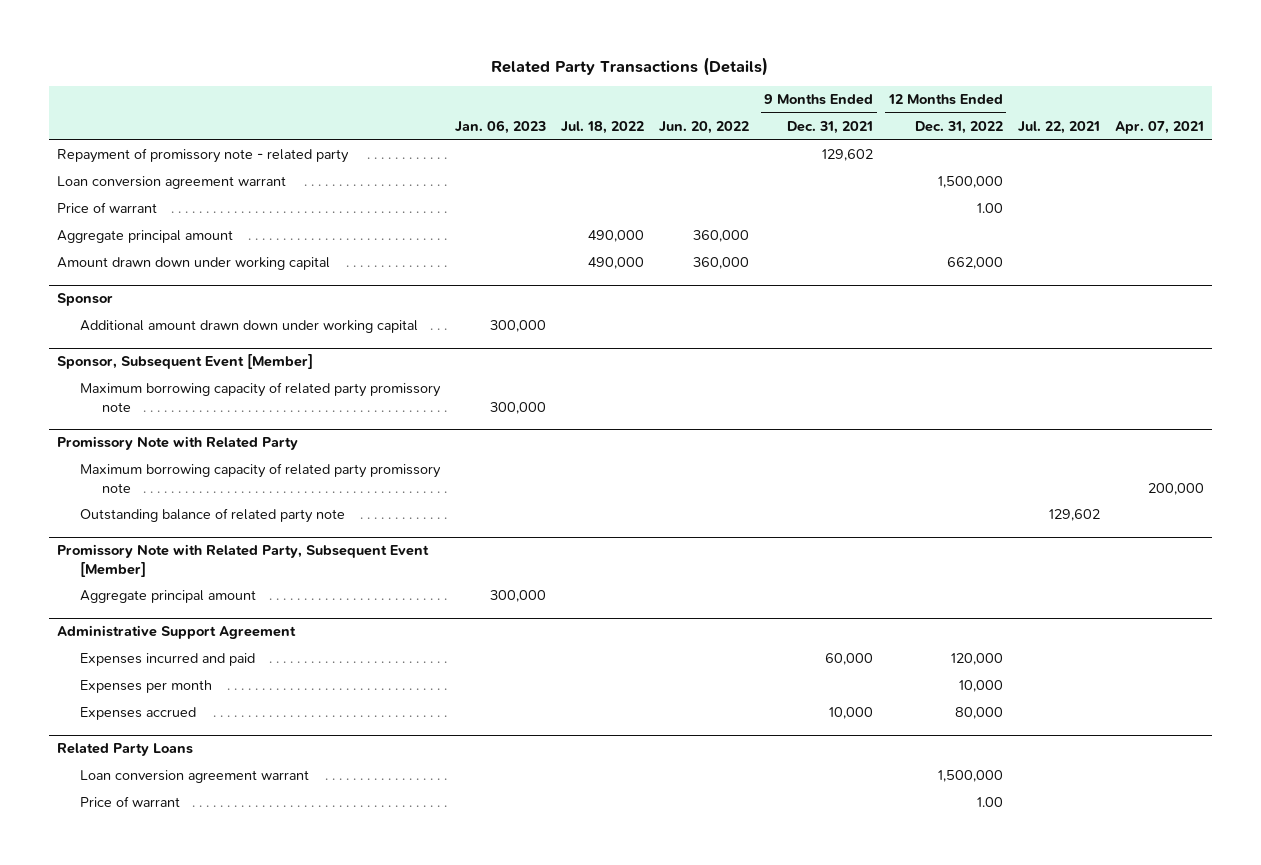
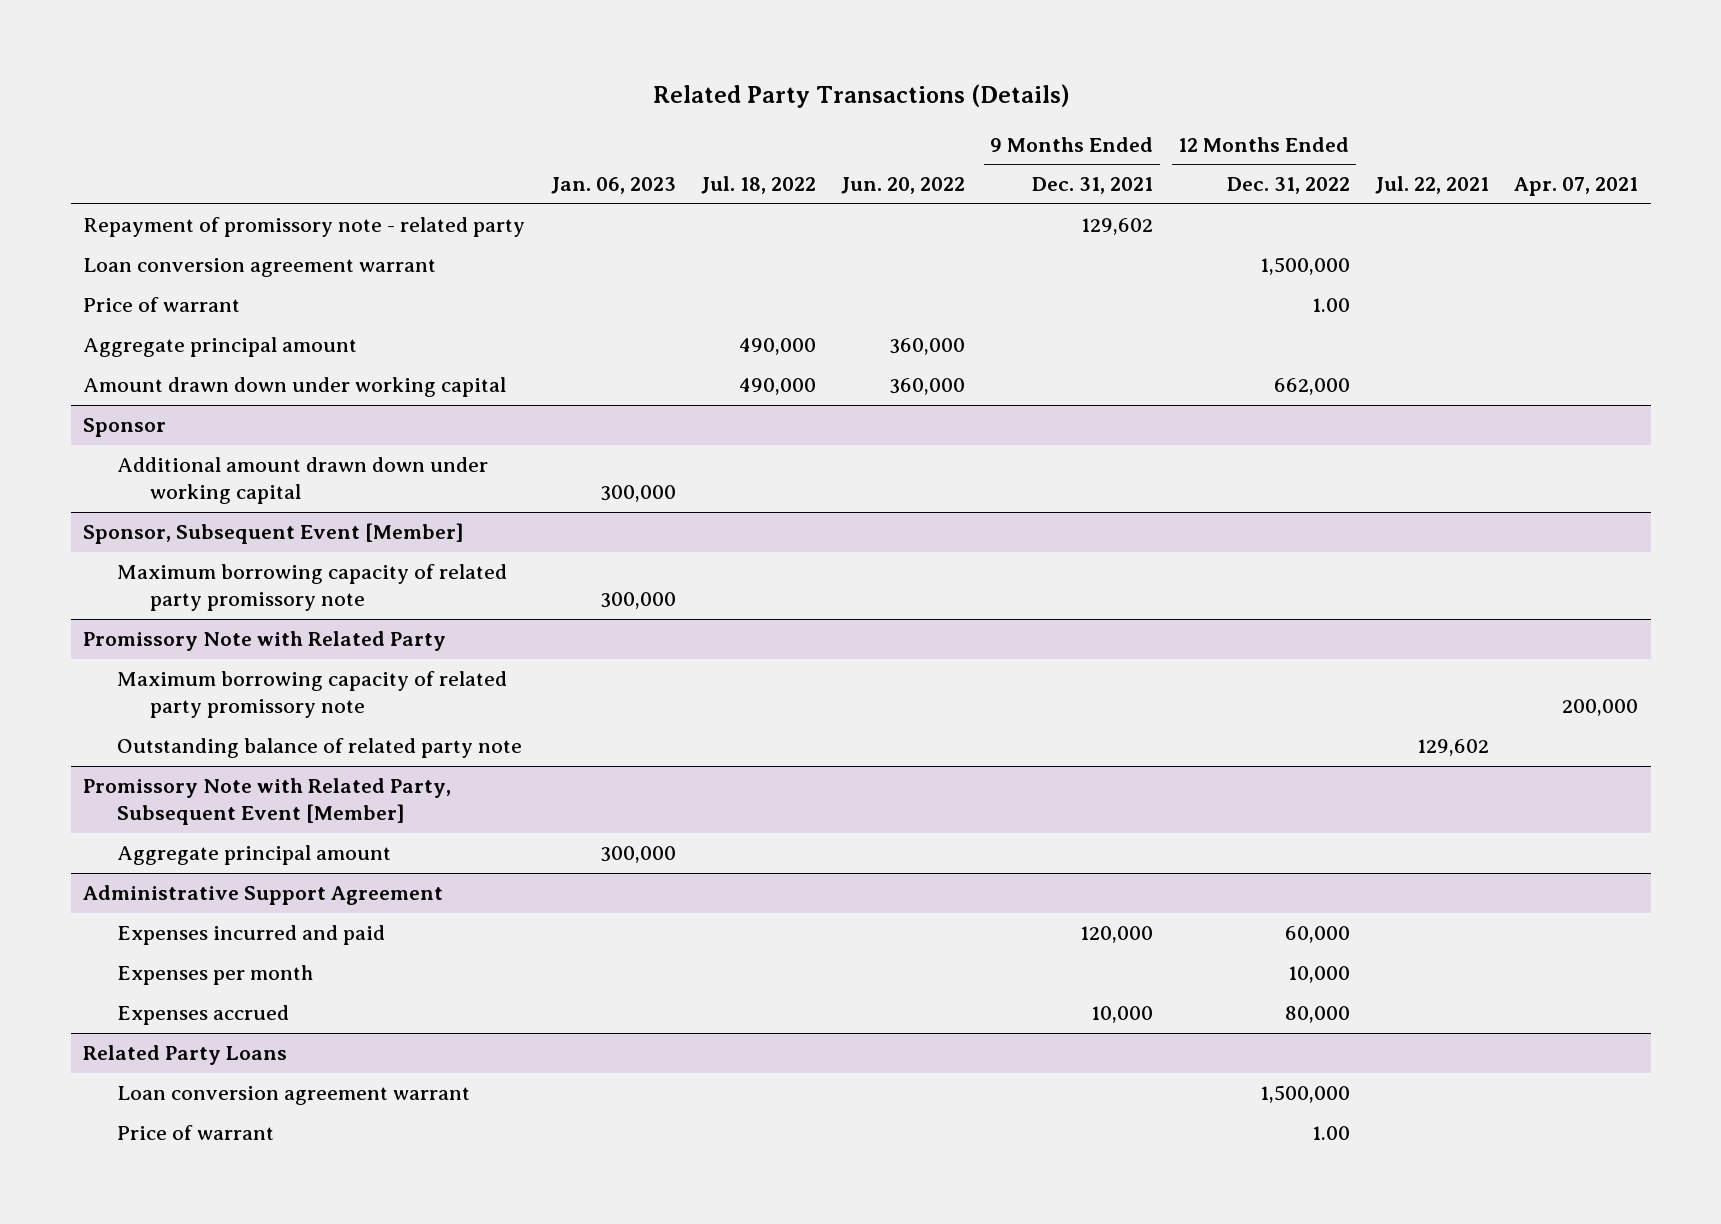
@ Administrative Support Agreement
- Expenses incurred and paid | | | | 60,000 | 120,000 | |
+ Expenses incurred and paid | | | | 120,000 | 60,000 | |

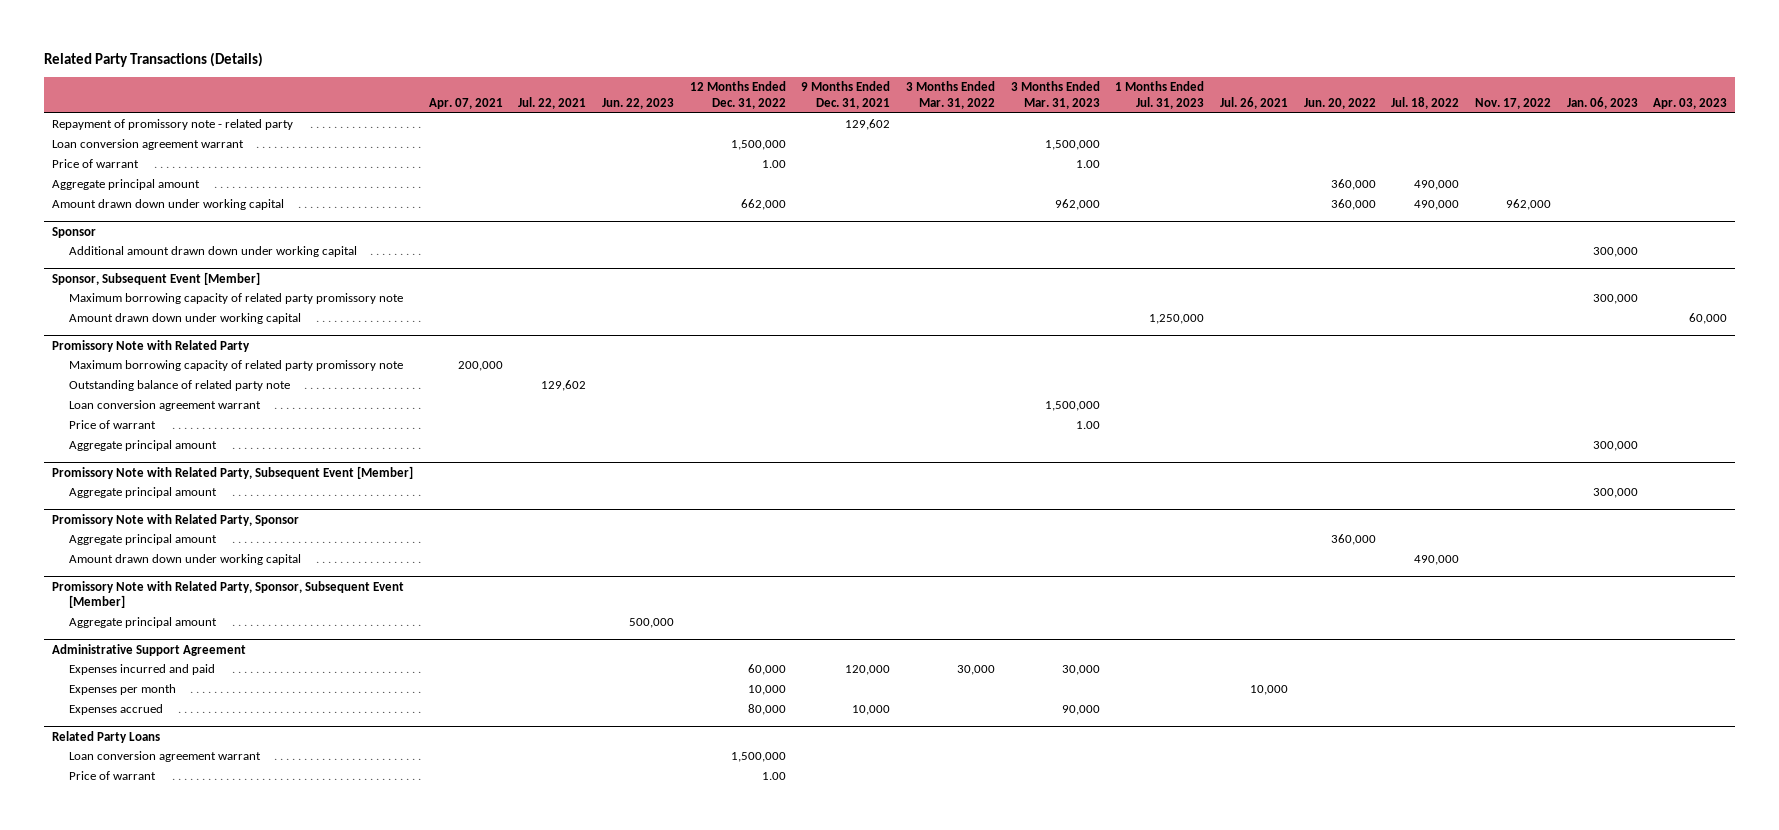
- | Jan. 06, 2023 | Jul. 18, 2022 | Jun. 20, 2022 | 9 Months Ended Dec. 31, 2021 | 12 Months Ended Dec. 31, 2022 | Jul. 22, 2021 | Apr. 07, 2021
+ | Apr. 07, 2021 | Jul. 22, 2021 | Jun. 22, 2023 | 12 Months Ended Dec. 31, 2022 | 9 Months Ended Dec. 31, 2021 | 3 Months Ended Mar. 31, 2022 | 3 Months Ended Mar. 31, 2023 | 1 Months Ended Jul. 31, 2023 | Jul. 26, 2021 | Jun. 20, 2022 | Jul. 18, 2022 | Nov. 17, 2022 | Jan. 06, 2023 | Apr. 03, 2023
@ Sponsor, Subsequent Event [Member]
+ Amount drawn down under working capital | | | | | | | | 1,250,000 | | | | | | 60,000
@ Promissory Note with Related Party
+ Loan conversion agreement warrant | | | | | | | 1,500,000 | | | | | | |
+ Price of warrant | | | | | | | 1.00 | | | | | | |
+ Aggregate principal amount | | | | | | | | | | | | | 300,000 |
+ Promissory Note with Related Party, Sponsor
+ Aggregate principal amount | | | | | | | | | | 360,000 | | | |
+ Amount drawn down under working capital | | | | | | | | | | | 490,000 | | |
+ Promissory Note with Related Party, Sponsor, Subsequent Event [Member]
+ Aggregate principal amount | | | 500,000 | | | | | | | | | | |

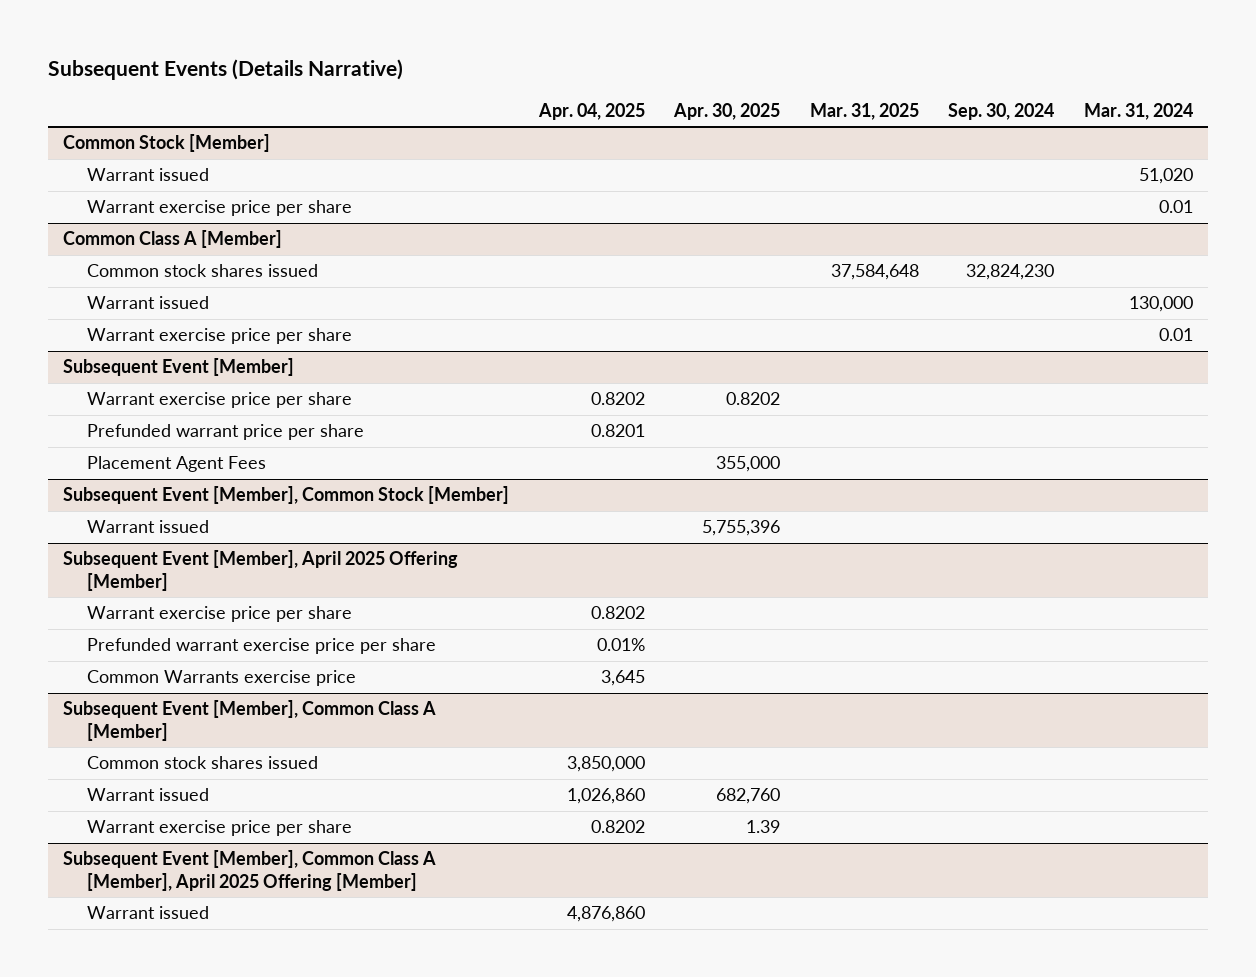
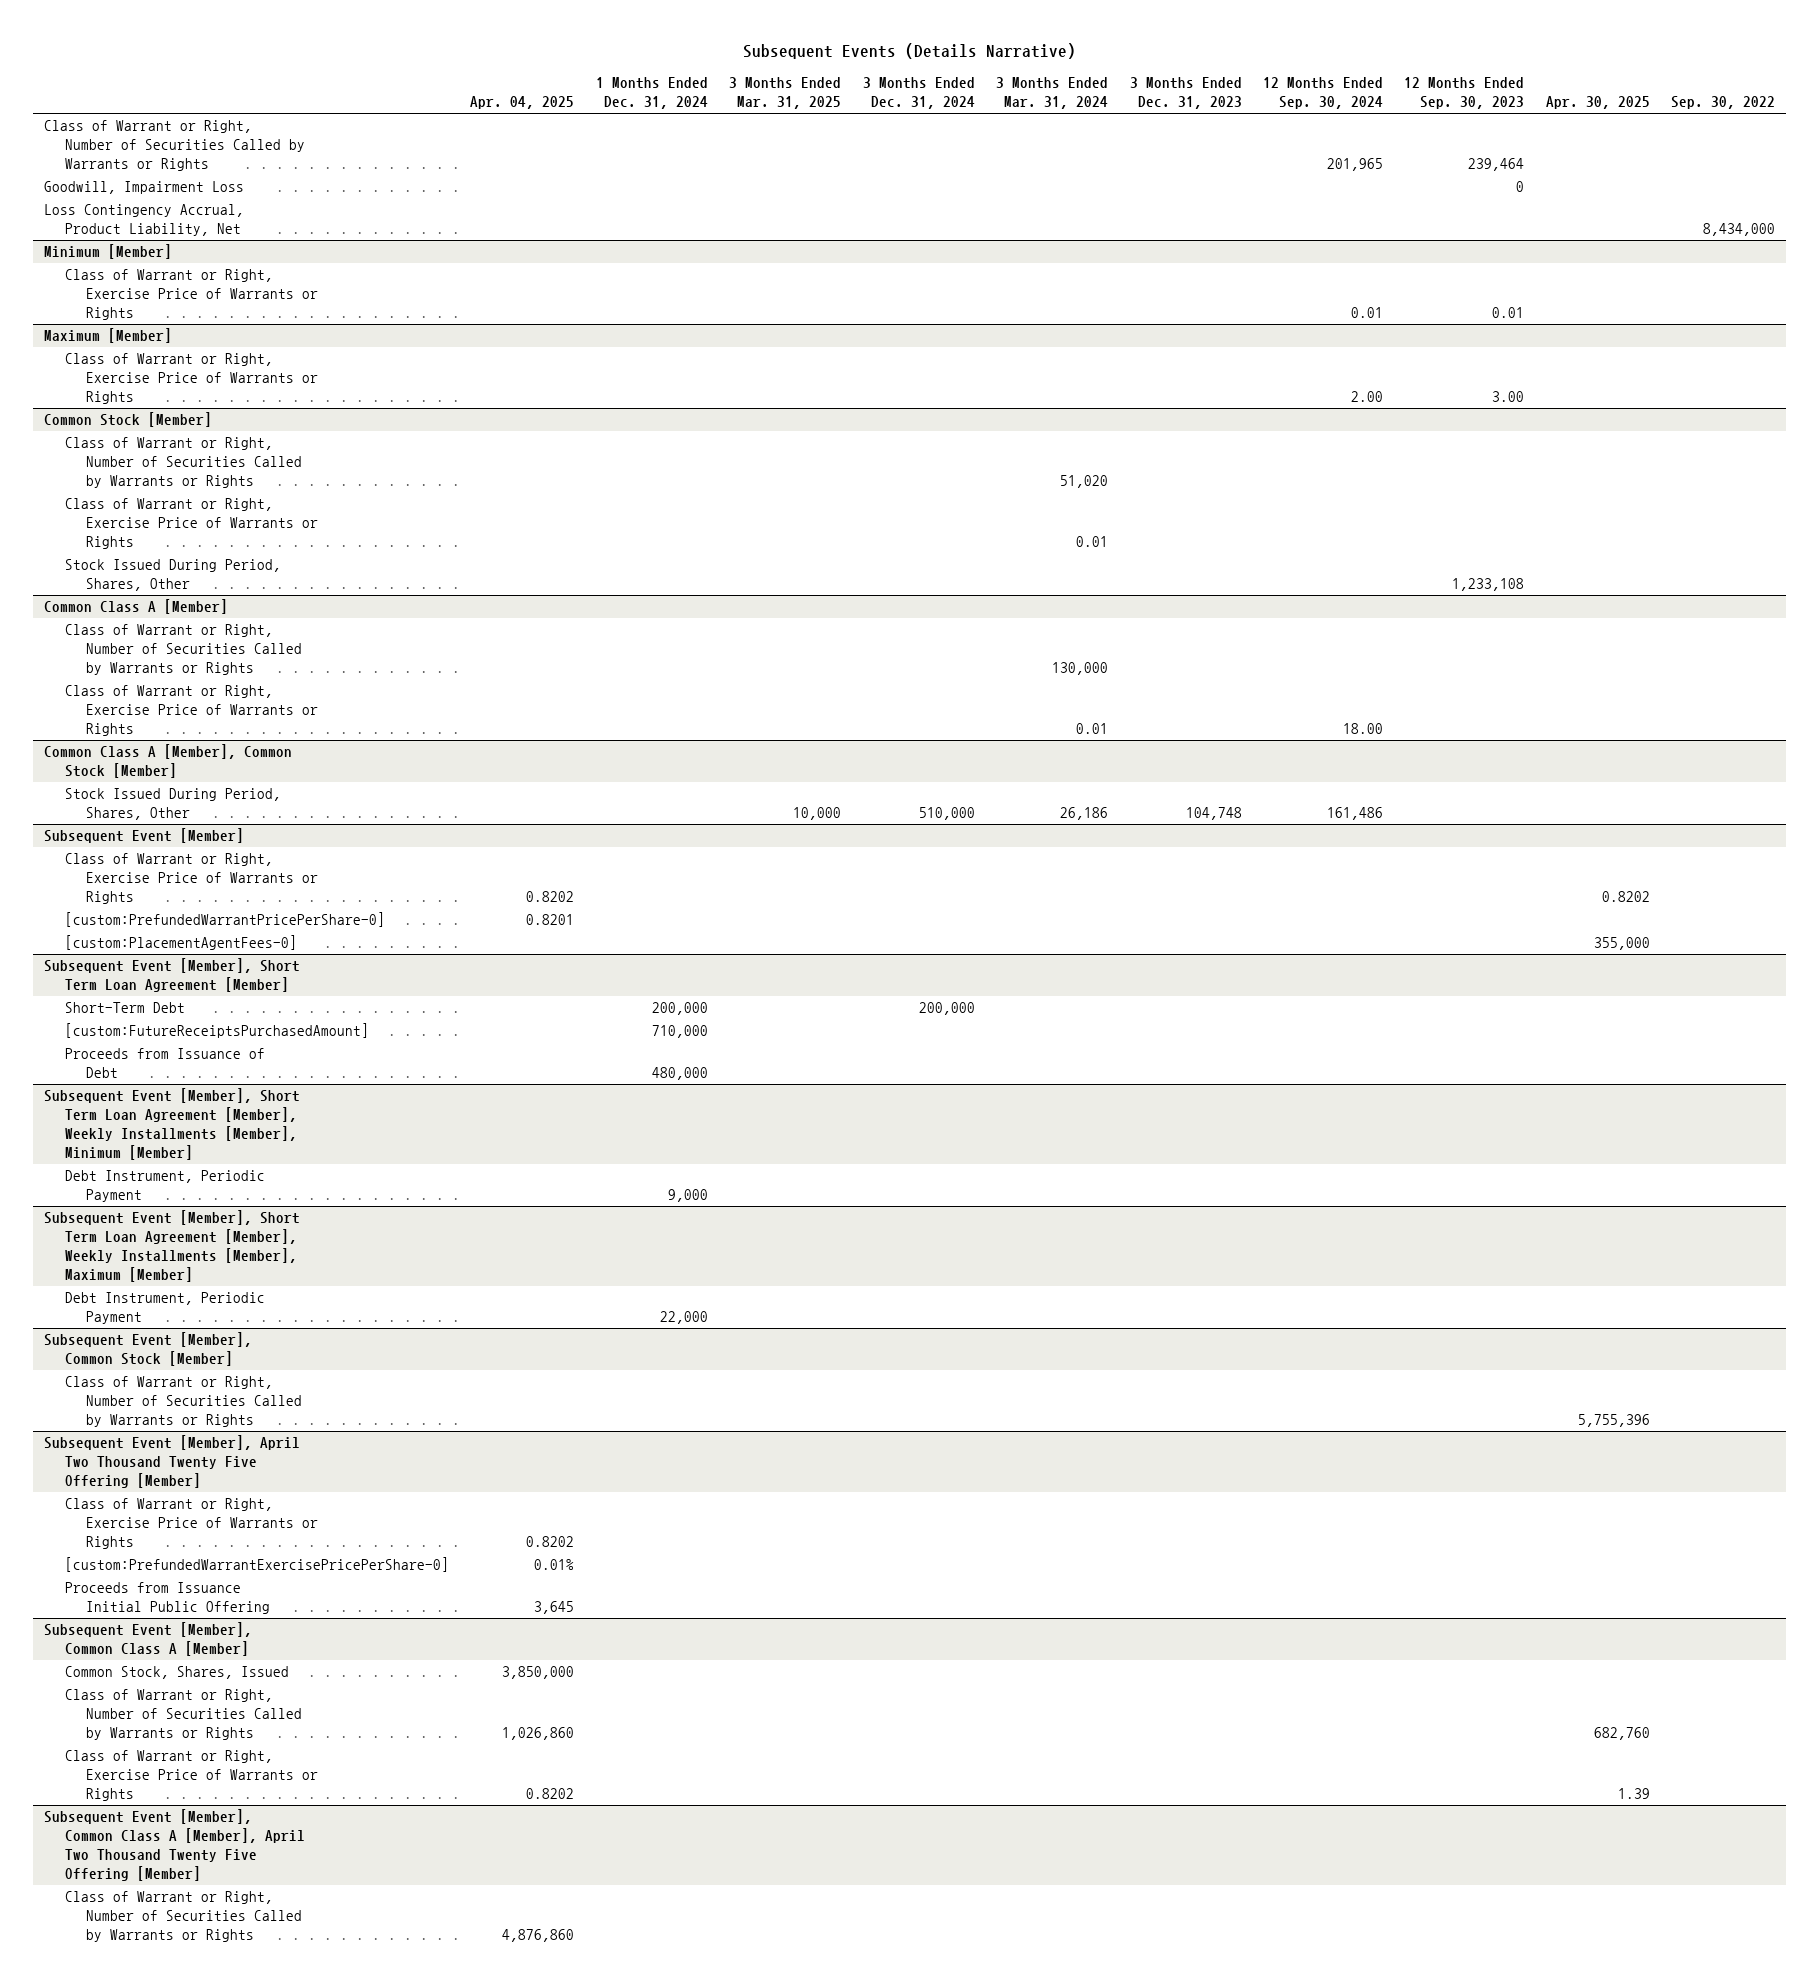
- | Apr. 04, 2025 | Apr. 30, 2025 | Mar. 31, 2025 | Sep. 30, 2024 | Mar. 31, 2024
+ | Apr. 04, 2025 | 1 Months Ended Dec. 31, 2024 | 3 Months Ended Mar. 31, 2025 | 3 Months Ended Dec. 31, 2024 | 3 Months Ended Mar. 31, 2024 | 3 Months Ended Dec. 31, 2023 | 12 Months Ended Sep. 30, 2024 | 12 Months Ended Sep. 30, 2023 | Apr. 30, 2025 | Sep. 30, 2022
+ Class of Warrant or Right, Number of Securities Called by Warrants or Rights | | | | | | | 201,965 | 239,464 | |
+ Goodwill, Impairment Loss | | | | | | | | 0 | |
+ Loss Contingency Accrual, Product Liability, Net | | | | | | | | | | 8,434,000
+ Minimum [Member]
+ Class of Warrant or Right, Exercise Price of Warrants or Rights | | | | | | | 0.01 | 0.01 | |
+ Maximum [Member]
+ Class of Warrant or Right, Exercise Price of Warrants or Rights | | | | | | | 2.00 | 3.00 | |
@ Common Stock [Member]
- Warrant issued | | | | | 51,020
- Warrant exercise price per share | | | | | 0.01
+ Class of Warrant or Right, Number of Securities Called by Warrants or Rights | | | | | 51,020 | | | | |
+ Class of Warrant or Right, Exercise Price of Warrants or Rights | | | | | 0.01 | | | | |
+ Stock Issued During Period, Shares, Other | | | | | | | | 1,233,108 | |
@ Common Class A [Member]
- Common stock shares issued | | | 37,584,648 | 32,824,230 |
- Warrant issued | | | | | 130,000
- Warrant exercise price per share | | | | | 0.01
+ Class of Warrant or Right, Number of Securities Called by Warrants or Rights | | | | | 130,000 | | | | |
+ Class of Warrant or Right, Exercise Price of Warrants or Rights | | | | | 0.01 | | 18.00 | | |
+ Common Class A [Member], Common Stock [Member]
+ Stock Issued During Period, Shares, Other | | | 10,000 | 510,000 | 26,186 | 104,748 | 161,486 | | |
@ Subsequent Event [Member]
- Warrant exercise price per share | 0.8202 | 0.8202 | | |
- Prefunded warrant price per share | 0.8201 | | | |
- Placement Agent Fees | | 355,000 | | |
+ Class of Warrant or Right, Exercise Price of Warrants or Rights | 0.8202 | | | | | | | | 0.8202 |
+ [custom:PrefundedWarrantPricePerShare-0] | 0.8201 | | | | | | | | |
+ [custom:PlacementAgentFees-0] | | | | | | | | | 355,000 |
+ Subsequent Event [Member], Short Term Loan Agreement [Member]
+ Short-Term Debt | | 200,000 | | 200,000 | | | | | |
+ [custom:FutureReceiptsPurchasedAmount] | | 710,000 | | | | | | | |
+ Proceeds from Issuance of Debt | | 480,000 | | | | | | | |
+ Subsequent Event [Member], Short Term Loan Agreement [Member], Weekly Installments [Member], Minimum [Member]
+ Debt Instrument, Periodic Payment | | 9,000 | | | | | | | |
+ Subsequent Event [Member], Short Term Loan Agreement [Member], Weekly Installments [Member], Maximum [Member]
+ Debt Instrument, Periodic Payment | | 22,000 | | | | | | | |
@ Subsequent Event [Member], Common Stock [Member]
- Warrant issued | | 5,755,396 | | |
- Subsequent Event [Member], April 2025 Offering [Member]
- Warrant exercise price per share | 0.8202 | | | |
- Prefunded warrant exercise price per share | 0.01% | | | |
- Common Warrants exercise price | 3,645 | | | |
@ Subsequent Event [Member], Common Stock [Member]
+ Class of Warrant or Right, Number of Securities Called by Warrants or Rights | | | | | | | | | 5,755,396 |
+ Subsequent Event [Member], April Two Thousand Twenty Five Offering [Member]
+ Class of Warrant or Right, Exercise Price of Warrants or Rights | 0.8202 | | | | | | | | |
+ [custom:PrefundedWarrantExercisePricePerShare-0] | 0.01% | | | | | | | | |
+ Proceeds from Issuance Initial Public Offering | 3,645 | | | | | | | | |
@ Subsequent Event [Member], Common Class A [Member]
- Common stock shares issued | 3,850,000 | | | |
- Warrant issued | 1,026,860 | 682,760 | | |
- Warrant exercise price per share | 0.8202 | 1.39 | | |
- Subsequent Event [Member], Common Class A [Member], April 2025 Offering [Member]
- Warrant issued | 4,876,860 | | | |
@ Subsequent Event [Member], Common Class A [Member]
+ Common Stock, Shares, Issued | 3,850,000 | | | | | | | | |
+ Class of Warrant or Right, Number of Securities Called by Warrants or Rights | 1,026,860 | | | | | | | | 682,760 |
+ Class of Warrant or Right, Exercise Price of Warrants or Rights | 0.8202 | | | | | | | | 1.39 |
+ Subsequent Event [Member], Common Class A [Member], April Two Thousand Twenty Five Offering [Member]
+ Class of Warrant or Right, Number of Securities Called by Warrants or Rights | 4,876,860 | | | | | | | | |

